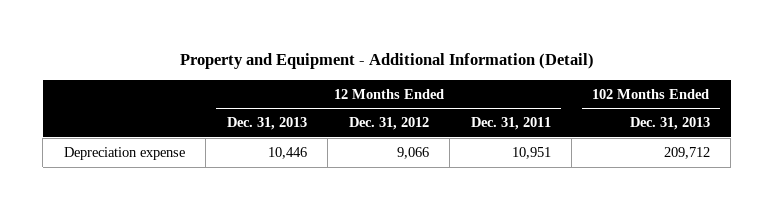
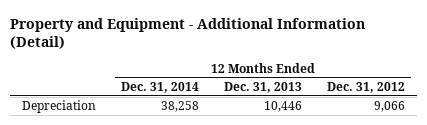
- | 12 Months Ended Dec. 31, 2013 | 12 Months Ended Dec. 31, 2012 | 12 Months Ended Dec. 31, 2011 | 102 Months Ended Dec. 31, 2013
+ | 12 Months Ended Dec. 31, 2014 | 12 Months Ended Dec. 31, 2013 | 12 Months Ended Dec. 31, 2012
- Depreciation expense | 10,446 | 9,066 | 10,951 | 209,712
+ Depreciation | 38,258 | 10,446 | 9,066

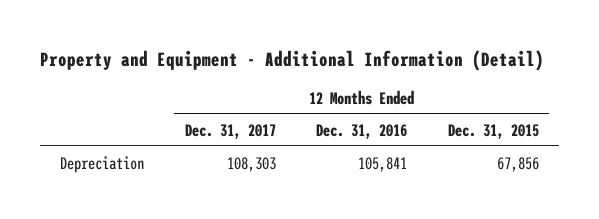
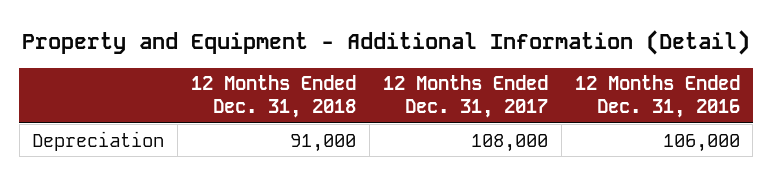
- | 12 Months Ended Dec. 31, 2017 | 12 Months Ended Dec. 31, 2016 | 12 Months Ended Dec. 31, 2015
+ | 12 Months Ended Dec. 31, 2018 | 12 Months Ended Dec. 31, 2017 | 12 Months Ended Dec. 31, 2016
- Depreciation | 108,303 | 105,841 | 67,856
+ Depreciation | 91,000 | 108,000 | 106,000

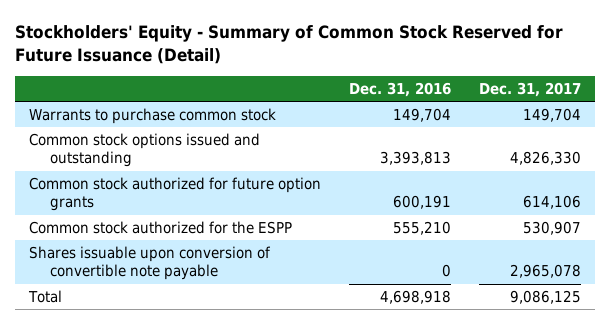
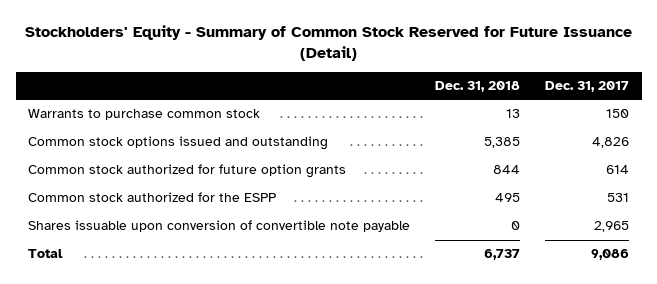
- | Dec. 31, 2016 | Dec. 31, 2017
+ | Dec. 31, 2018 | Dec. 31, 2017
- Warrants to purchase common stock | 149,704 | 149,704
- Common stock options issued and outstanding | 3,393,813 | 4,826,330
- Common stock authorized for future option grants | 600,191 | 614,106
- Common stock authorized for the ESPP | 555,210 | 530,907
- Shares issuable upon conversion of convertible note payable | 0 | 2,965,078
- Total | 4,698,918 | 9,086,125
+ Warrants to purchase common stock | 13 | 150
+ Common stock options issued and outstanding | 5,385 | 4,826
+ Common stock authorized for future option grants | 844 | 614
+ Common stock authorized for the ESPP | 495 | 531
+ Shares issuable upon conversion of convertible note payable | 0 | 2,965
+ Total | 6,737 | 9,086

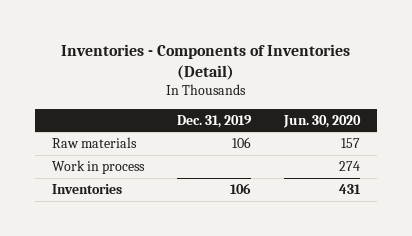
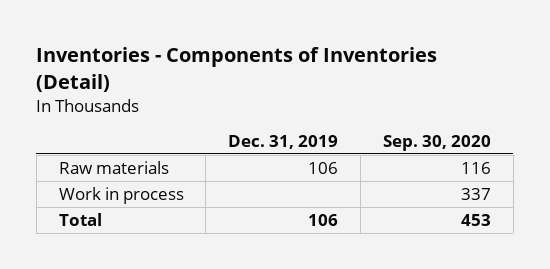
- | Dec. 31, 2019 | Jun. 30, 2020
+ | Dec. 31, 2019 | Sep. 30, 2020
- Inventories | 106 | 431
+ Total | 106 | 453

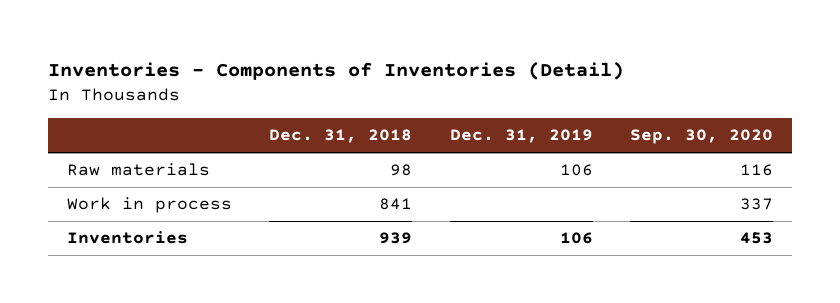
- | Dec. 31, 2019 | Sep. 30, 2020
+ | Dec. 31, 2018 | Dec. 31, 2019 | Sep. 30, 2020
- Total | 106 | 453
+ Inventories | 939 | 106 | 453

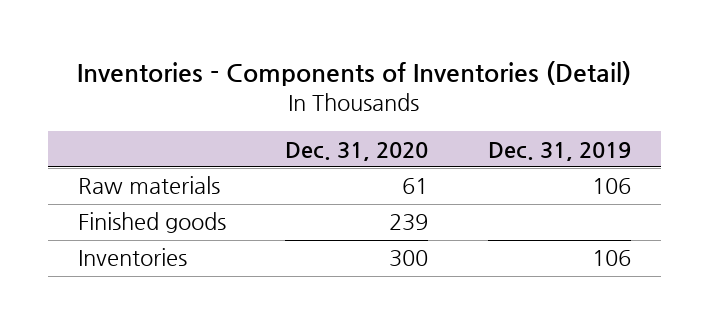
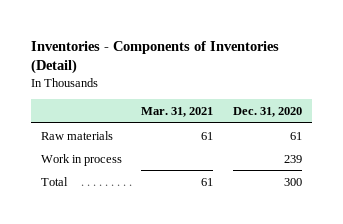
- | Dec. 31, 2020 | Dec. 31, 2019
+ | Mar. 31, 2021 | Dec. 31, 2020
- Finished goods | 239 |
- Inventories | 300 | 106
+ Work in process | | 239
+ Total | 61 | 300

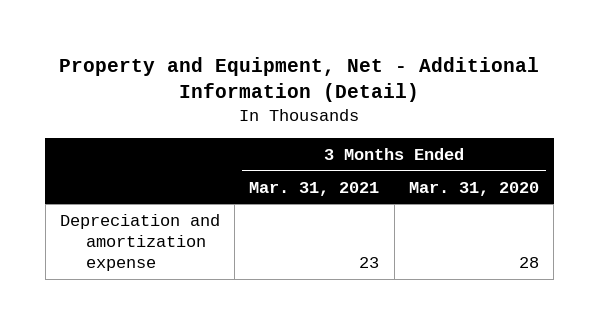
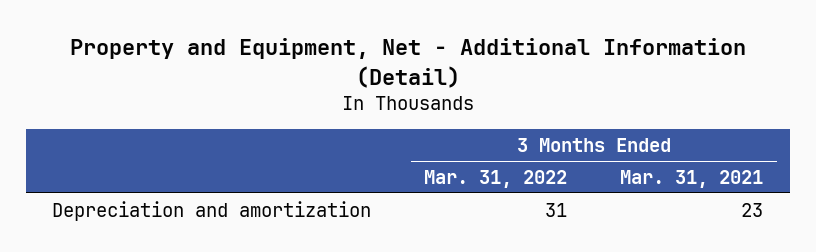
- | 3 Months Ended Mar. 31, 2021 | 3 Months Ended Mar. 31, 2020
+ | 3 Months Ended Mar. 31, 2022 | 3 Months Ended Mar. 31, 2021
- Depreciation and amortization expense | 23 | 28
+ Depreciation and amortization | 31 | 23

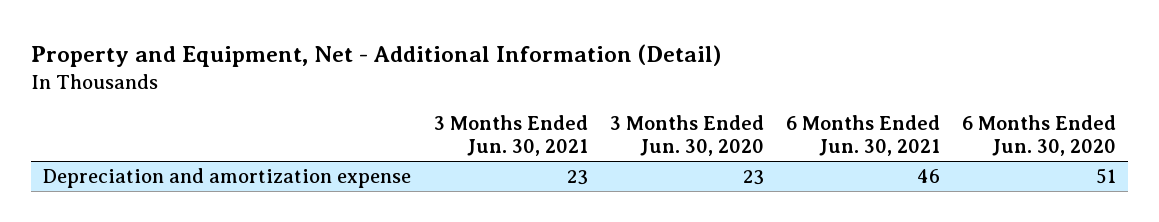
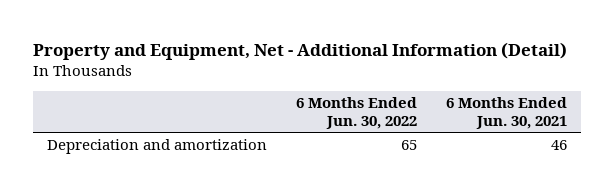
- | 3 Months Ended Jun. 30, 2021 | 3 Months Ended Jun. 30, 2020 | 6 Months Ended Jun. 30, 2021 | 6 Months Ended Jun. 30, 2020
+ | 6 Months Ended Jun. 30, 2022 | 6 Months Ended Jun. 30, 2021
- Depreciation and amortization expense | 23 | 23 | 46 | 51
+ Depreciation and amortization | 65 | 46

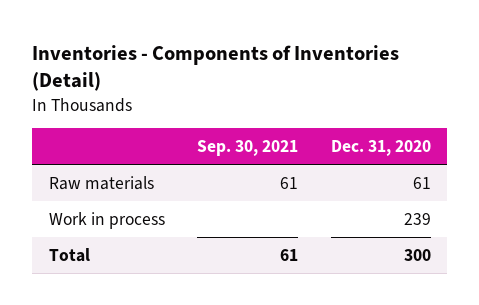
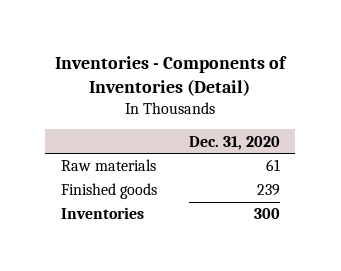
- | Sep. 30, 2021 | Dec. 31, 2020
+ | Dec. 31, 2020
- Work in process | | 239
- Total | 61 | 300
+ Finished goods | 239
+ Inventories | 300

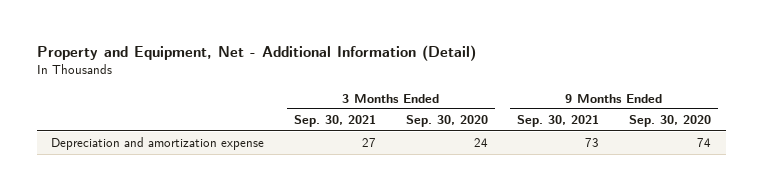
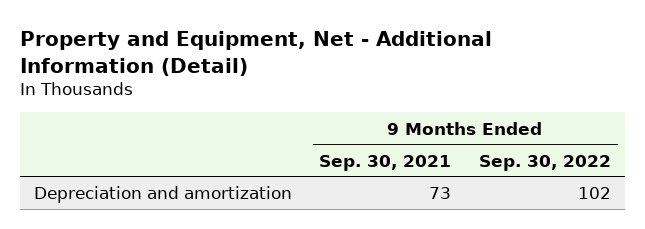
- | 3 Months Ended Sep. 30, 2021 | 3 Months Ended Sep. 30, 2020 | 9 Months Ended Sep. 30, 2021 | 9 Months Ended Sep. 30, 2020
+ | 9 Months Ended Sep. 30, 2021 | 9 Months Ended Sep. 30, 2022
- Depreciation and amortization expense | 27 | 24 | 73 | 74
+ Depreciation and amortization | 73 | 102

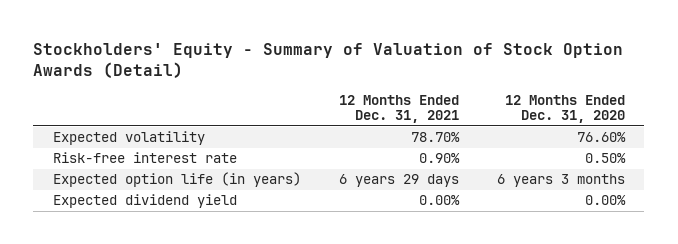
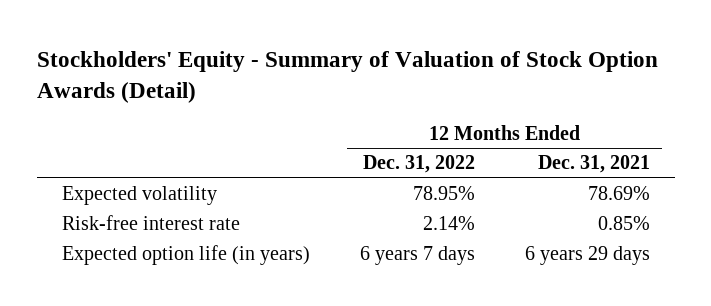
- | 12 Months Ended Dec. 31, 2021 | 12 Months Ended Dec. 31, 2020
+ | 12 Months Ended Dec. 31, 2022 | 12 Months Ended Dec. 31, 2021
- Expected volatility | 78.70% | 76.60%
- Risk-free interest rate | 0.90% | 0.50%
+ Expected volatility | 78.95% | 78.69%
+ Risk-free interest rate | 2.14% | 0.85%
- Expected dividend yield | 0.00% | 0.00%

